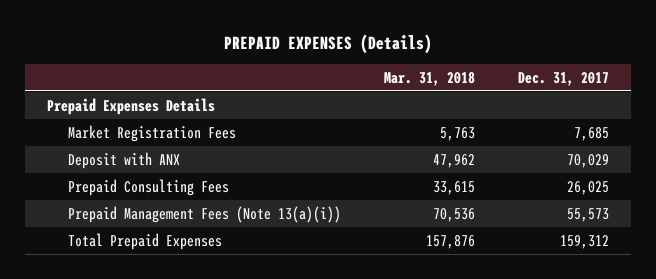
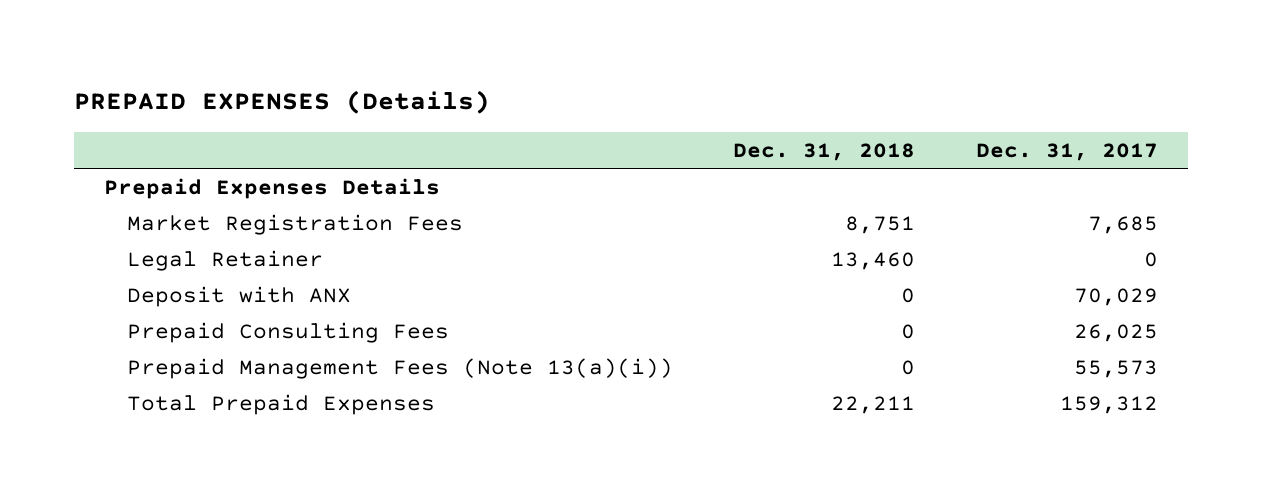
- | Mar. 31, 2018 | Dec. 31, 2017
+ | Dec. 31, 2018 | Dec. 31, 2017
+ Legal Retainer | 13,460 | 0

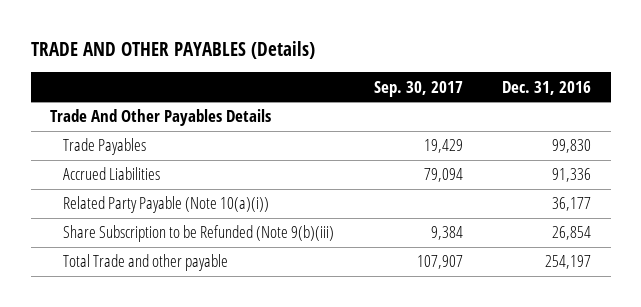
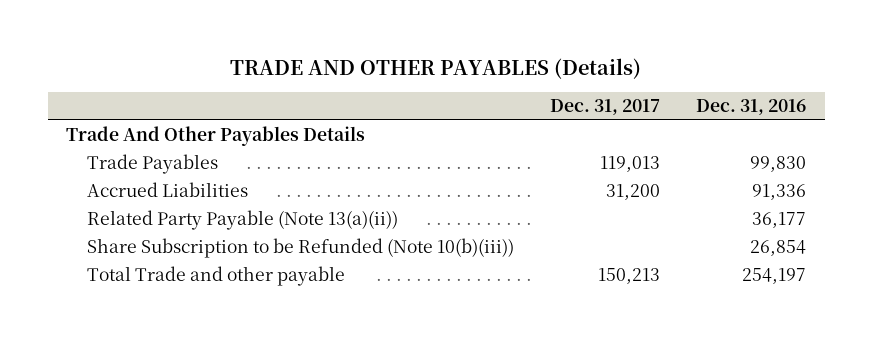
- | Sep. 30, 2017 | Dec. 31, 2016
+ | Dec. 31, 2017 | Dec. 31, 2016
- Related Party Payable (Note 10(a)(i)) | | 36,177
- Share Subscription to be Refunded (Note 9(b)(iii) | 9,384 | 26,854
+ Related Party Payable (Note 13(a)(ii)) | | 36,177
+ Share Subscription to be Refunded (Note 10(b)(iii)) | | 26,854

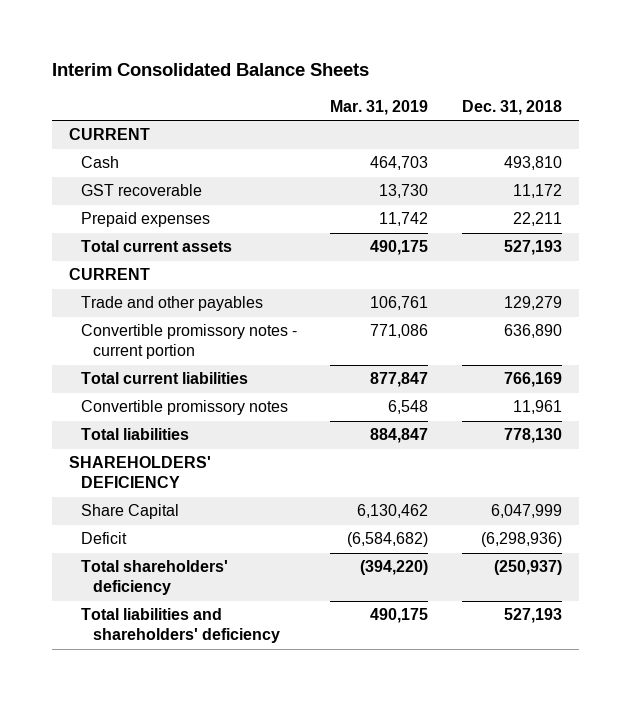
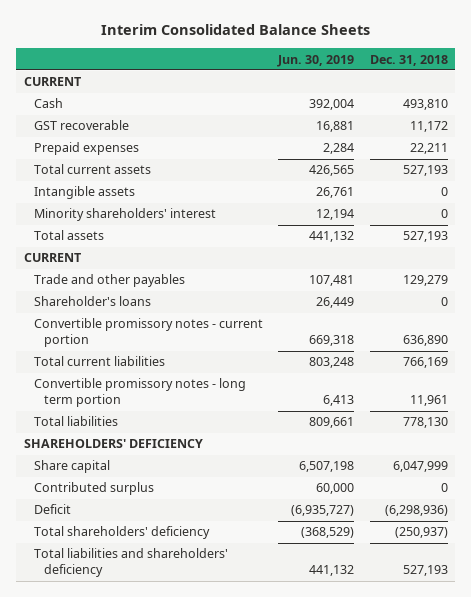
- | Mar. 31, 2019 | Dec. 31, 2018
+ | Jun. 30, 2019 | Dec. 31, 2018
+ Intangible assets | 26,761 | 0
+ Minority shareholders' interest | 12,194 | 0
+ Total assets | 441,132 | 527,193
+ Shareholder's loans | 26,449 | 0
- Convertible promissory notes | 6,548 | 11,961
+ Convertible promissory notes - long term portion | 6,413 | 11,961
- Share Capital | 6,130,462 | 6,047,999
+ Share capital | 6,507,198 | 6,047,999
+ Contributed surplus | 60,000 | 0

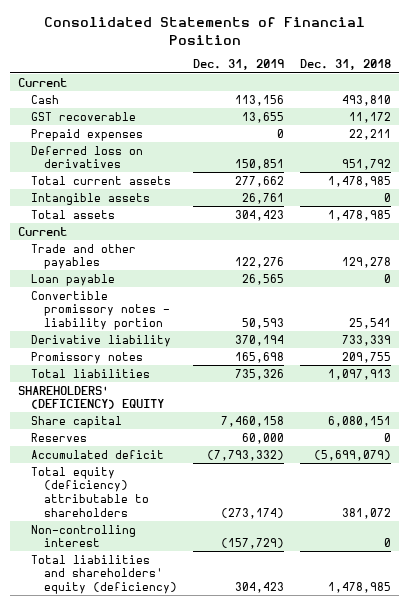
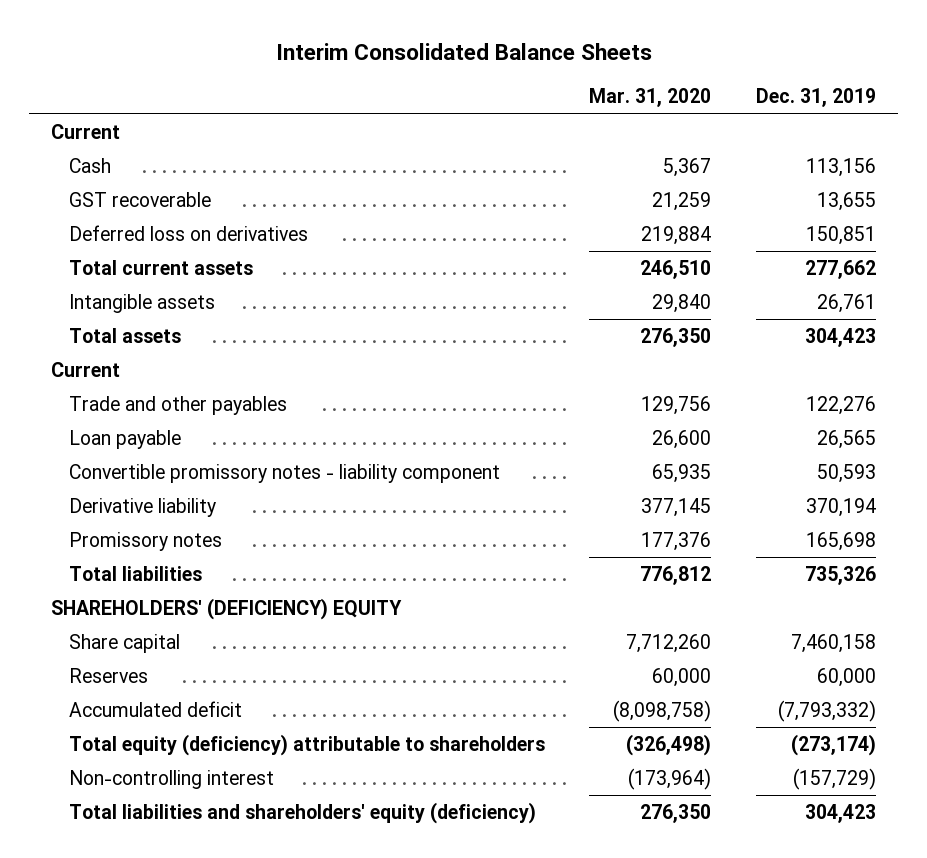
- Consolidated Statements of Financial Position
+ Interim Consolidated Balance Sheets
- | Dec. 31, 2019 | Dec. 31, 2018
+ | Mar. 31, 2020 | Dec. 31, 2019
- Prepaid expenses | 0 | 22,211
- Convertible promissory notes - liability portion | 50,593 | 25,541
+ Convertible promissory notes - liability component | 65,935 | 50,593

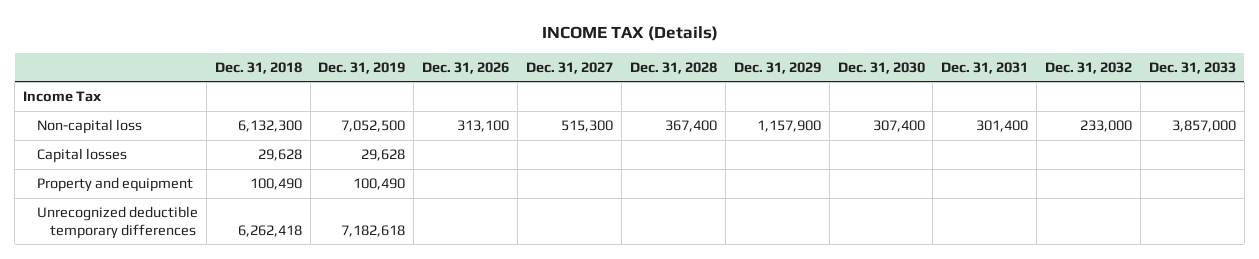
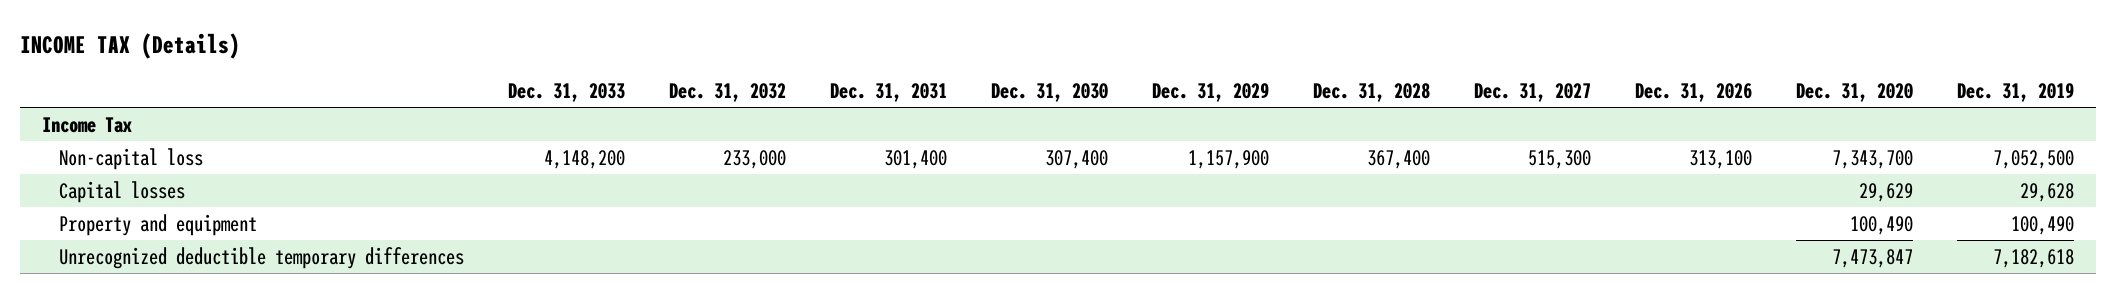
- | Dec. 31, 2018 | Dec. 31, 2019 | Dec. 31, 2026 | Dec. 31, 2027 | Dec. 31, 2028 | Dec. 31, 2029 | Dec. 31, 2030 | Dec. 31, 2031 | Dec. 31, 2032 | Dec. 31, 2033
+ | Dec. 31, 2033 | Dec. 31, 2032 | Dec. 31, 2031 | Dec. 31, 2030 | Dec. 31, 2029 | Dec. 31, 2028 | Dec. 31, 2027 | Dec. 31, 2026 | Dec. 31, 2020 | Dec. 31, 2019
- Non-capital loss | 6,132,300 | 7,052,500 | 313,100 | 515,300 | 367,400 | 1,157,900 | 307,400 | 301,400 | 233,000 | 3,857,000
+ Non-capital loss | 4,148,200 | 233,000 | 301,400 | 307,400 | 1,157,900 | 367,400 | 515,300 | 313,100 | 7,343,700 | 7,052,500

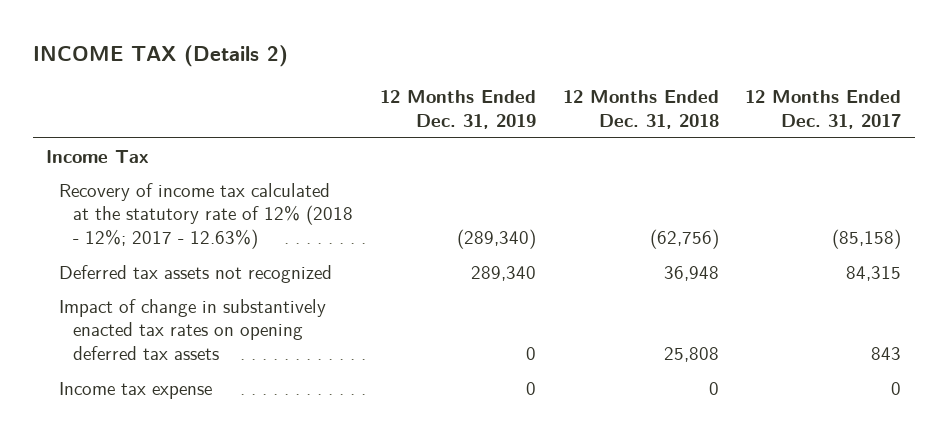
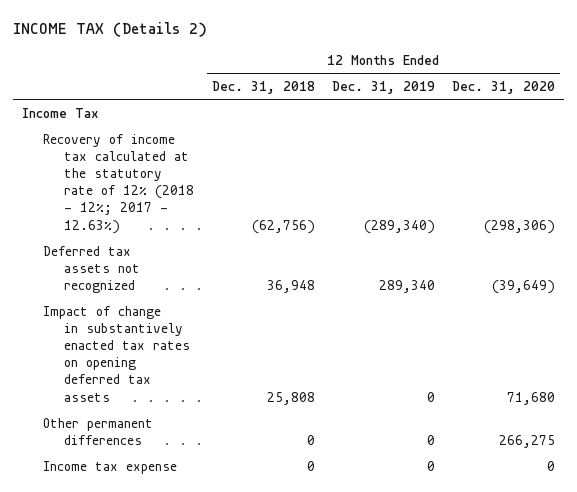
- | 12 Months Ended Dec. 31, 2019 | 12 Months Ended Dec. 31, 2018 | 12 Months Ended Dec. 31, 2017
+ | 12 Months Ended Dec. 31, 2018 | 12 Months Ended Dec. 31, 2019 | 12 Months Ended Dec. 31, 2020
+ Other permanent differences | 0 | 0 | 266,275

